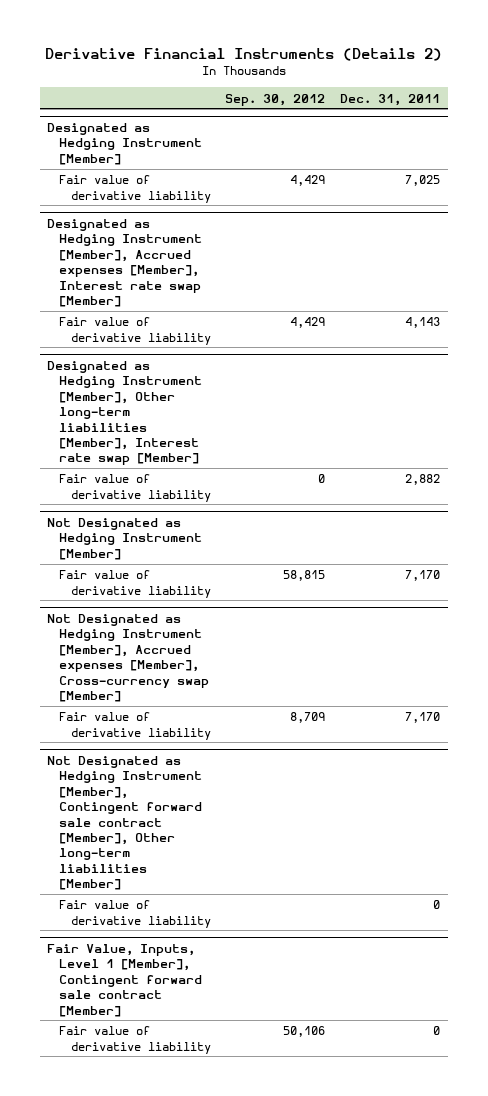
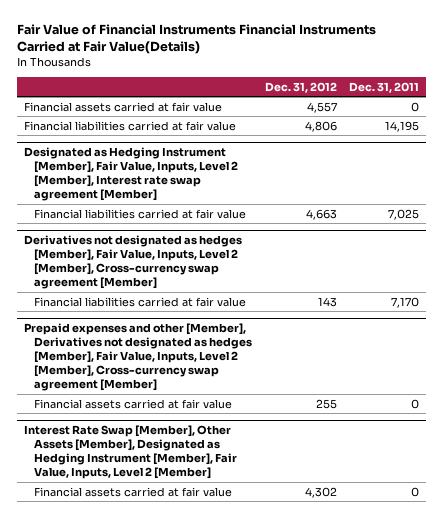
- Derivative Financial Instruments (Details 2)
+ Fair Value of Financial Instruments Financial Instruments Carried at Fair Value(Details)
- | Sep. 30, 2012 | Dec. 31, 2011
+ | Dec. 31, 2012 | Dec. 31, 2011
- Designated as Hedging Instrument [Member]
- Fair value of derivative liability | 4,429 | 7,025
- Designated as Hedging Instrument [Member], Accrued expenses [Member], Interest rate swap [Member]
- Fair value of derivative liability | 4,429 | 4,143
- Designated as Hedging Instrument [Member], Other long-term liabilities [Member], Interest rate swap [Member]
- Fair value of derivative liability | 0 | 2,882
- Not Designated as Hedging Instrument [Member]
- Fair value of derivative liability | 58,815 | 7,170
- Not Designated as Hedging Instrument [Member], Accrued expenses [Member], Cross-currency swap [Member]
- Fair value of derivative liability | 8,709 | 7,170
- Not Designated as Hedging Instrument [Member], Contingent forward sale contract [Member], Other long-term liabilities [Member]
- Fair value of derivative liability | | 0
- Fair Value, Inputs, Level 1 [Member], Contingent forward sale contract [Member]
- Fair value of derivative liability | 50,106 | 0
+ Financial assets carried at fair value | 4,557 | 0
+ Financial liabilities carried at fair value | 4,806 | 14,195
+ Designated as Hedging Instrument [Member], Fair Value, Inputs, Level 2 [Member], Interest rate swap agreement [Member]
+ Financial liabilities carried at fair value | 4,663 | 7,025
+ Derivatives not designated as hedges [Member], Fair Value, Inputs, Level 2 [Member], Cross-currency swap agreement [Member]
+ Financial liabilities carried at fair value | 143 | 7,170
+ Prepaid expenses and other [Member], Derivatives not designated as hedges [Member], Fair Value, Inputs, Level 2 [Member], Cross-currency swap agreement [Member]
+ Financial assets carried at fair value | 255 | 0
+ Interest Rate Swap [Member], Other Assets [Member], Designated as Hedging Instrument [Member], Fair Value, Inputs, Level 2 [Member]
+ Financial assets carried at fair value | 4,302 | 0

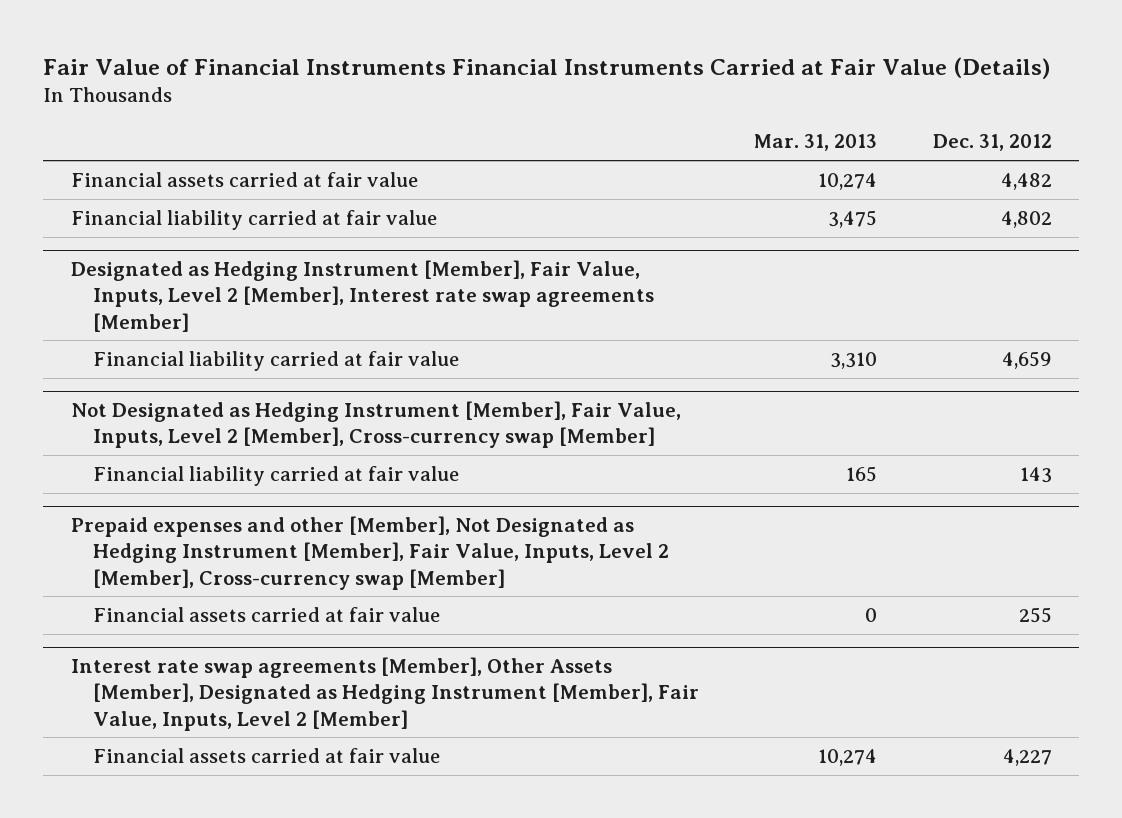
- Fair Value of Financial Instruments Financial Instruments Carried at Fair Value(Details)
+ Fair Value of Financial Instruments Financial Instruments Carried at Fair Value (Details)
- | Dec. 31, 2012 | Dec. 31, 2011
+ | Mar. 31, 2013 | Dec. 31, 2012
- Financial assets carried at fair value | 4,557 | 0
- Financial liabilities carried at fair value | 4,806 | 14,195
- Designated as Hedging Instrument [Member], Fair Value, Inputs, Level 2 [Member], Interest rate swap agreement [Member]
- Financial liabilities carried at fair value | 4,663 | 7,025
- Derivatives not designated as hedges [Member], Fair Value, Inputs, Level 2 [Member], Cross-currency swap agreement [Member]
- Financial liabilities carried at fair value | 143 | 7,170
- Prepaid expenses and other [Member], Derivatives not designated as hedges [Member], Fair Value, Inputs, Level 2 [Member], Cross-currency swap agreement [Member]
+ Financial assets carried at fair value | 10,274 | 4,482
+ Financial liability carried at fair value | 3,475 | 4,802
+ Designated as Hedging Instrument [Member], Fair Value, Inputs, Level 2 [Member], Interest rate swap agreements [Member]
+ Financial liability carried at fair value | 3,310 | 4,659
+ Not Designated as Hedging Instrument [Member], Fair Value, Inputs, Level 2 [Member], Cross-currency swap [Member]
+ Financial liability carried at fair value | 165 | 143
+ Prepaid expenses and other [Member], Not Designated as Hedging Instrument [Member], Fair Value, Inputs, Level 2 [Member], Cross-currency swap [Member]
- Interest Rate Swap [Member], Other Assets [Member], Designated as Hedging Instrument [Member], Fair Value, Inputs, Level 2 [Member]
- Financial assets carried at fair value | 4,302 | 0
+ Interest rate swap agreements [Member], Other Assets [Member], Designated as Hedging Instrument [Member], Fair Value, Inputs, Level 2 [Member]
+ Financial assets carried at fair value | 10,274 | 4,227

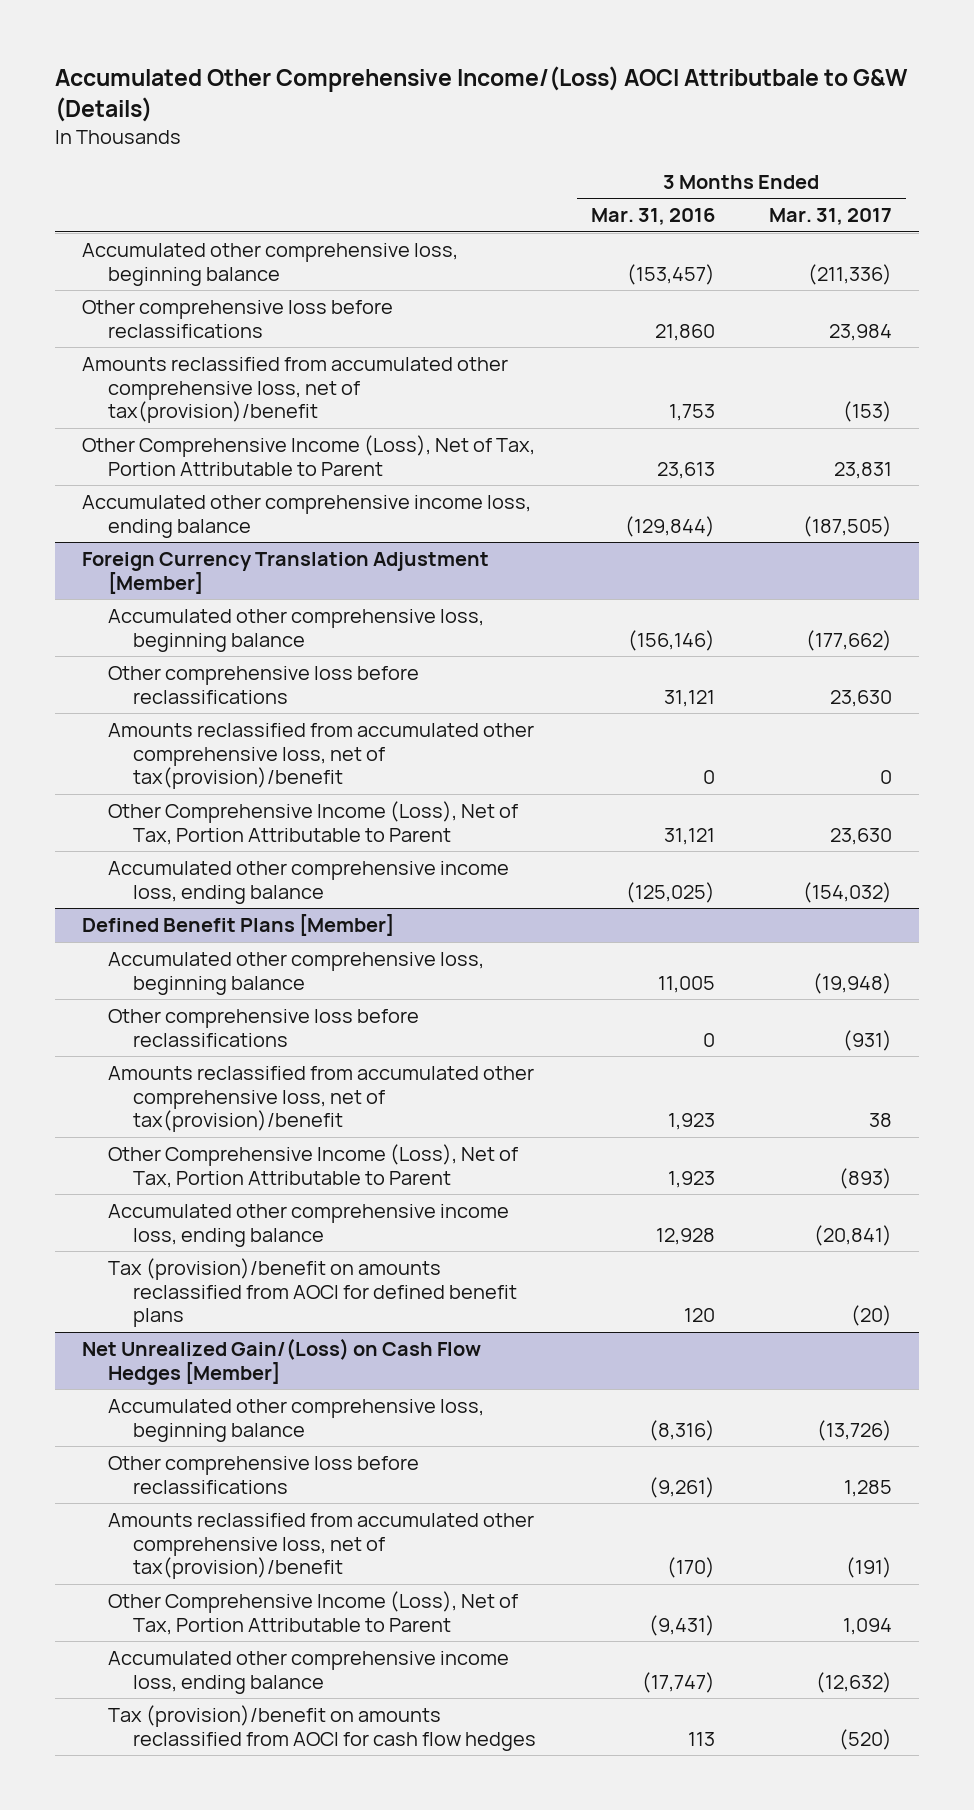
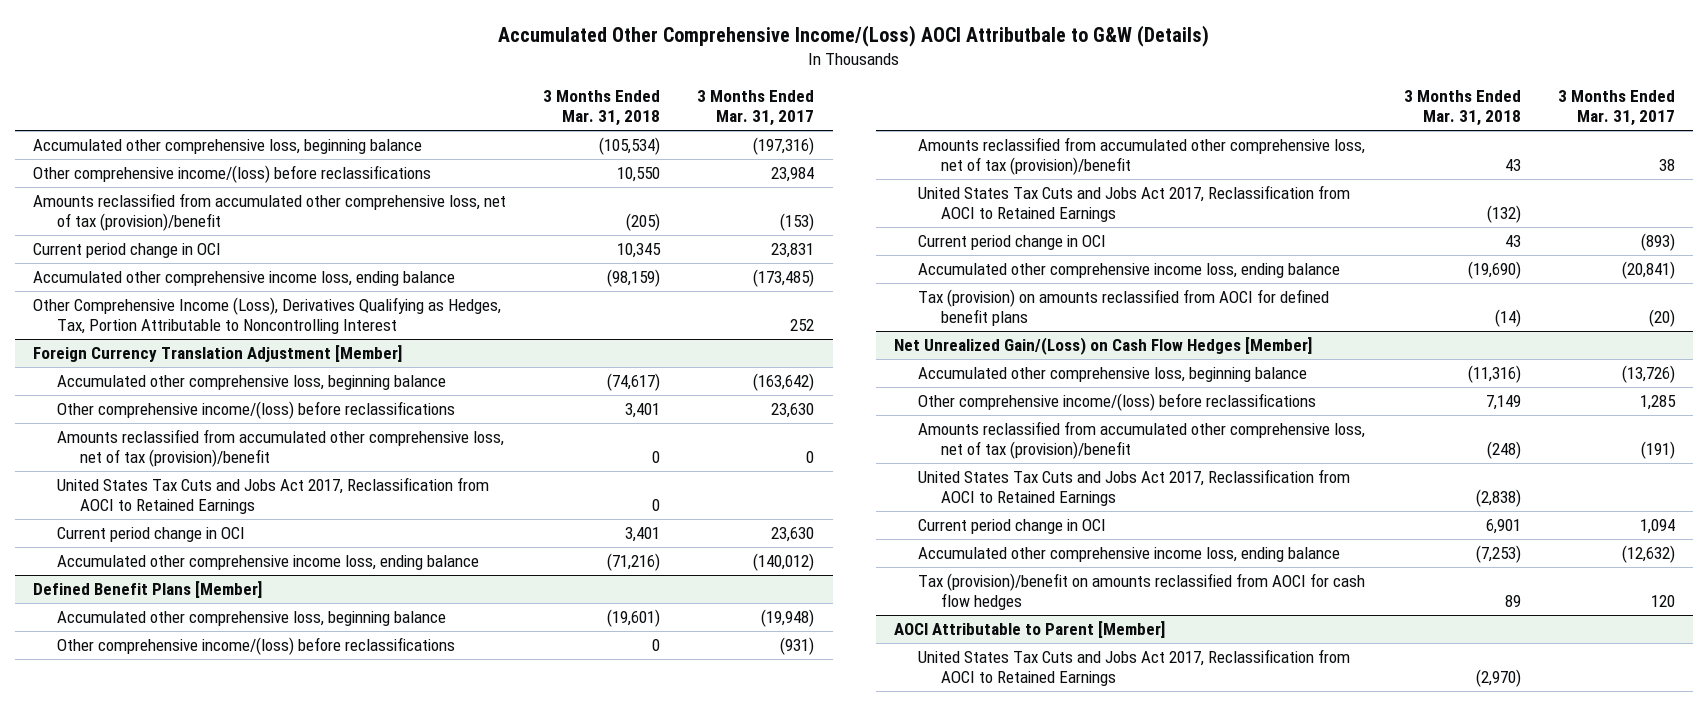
- | 3 Months Ended Mar. 31, 2016 | 3 Months Ended Mar. 31, 2017
+ | 3 Months Ended Mar. 31, 2018 | 3 Months Ended Mar. 31, 2017
- Accumulated other comprehensive loss, beginning balance | (153,457) | (211,336)
- Other comprehensive loss before reclassifications | 21,860 | 23,984
- Amounts reclassified from accumulated other comprehensive loss, net of tax(provision)/benefit | 1,753 | (153)
- Other Comprehensive Income (Loss), Net of Tax, Portion Attributable to Parent | 23,613 | 23,831
- Accumulated other comprehensive income loss, ending balance | (129,844) | (187,505)
+ Accumulated other comprehensive loss, beginning balance | (105,534) | (197,316)
+ Other comprehensive income/(loss) before reclassifications | 10,550 | 23,984
+ Amounts reclassified from accumulated other comprehensive loss, net of tax (provision)/benefit | (205) | (153)
+ Current period change in OCI | 10,345 | 23,831
+ Accumulated other comprehensive income loss, ending balance | (98,159) | (173,485)
+ Other Comprehensive Income (Loss), Derivatives Qualifying as Hedges, Tax, Portion Attributable to Noncontrolling Interest | | 252
@ Foreign Currency Translation Adjustment [Member]
- Accumulated other comprehensive loss, beginning balance | (156,146) | (177,662)
- Other comprehensive loss before reclassifications | 31,121 | 23,630
- Amounts reclassified from accumulated other comprehensive loss, net of tax(provision)/benefit | 0 | 0
- Other Comprehensive Income (Loss), Net of Tax, Portion Attributable to Parent | 31,121 | 23,630
- Accumulated other comprehensive income loss, ending balance | (125,025) | (154,032)
+ Accumulated other comprehensive loss, beginning balance | (74,617) | (163,642)
+ Other comprehensive income/(loss) before reclassifications | 3,401 | 23,630
+ Amounts reclassified from accumulated other comprehensive loss, net of tax (provision)/benefit | 0 | 0
+ United States Tax Cuts and Jobs Act 2017, Reclassification from AOCI to Retained Earnings | 0 |
+ Current period change in OCI | 3,401 | 23,630
+ Accumulated other comprehensive income loss, ending balance | (71,216) | (140,012)
@ Defined Benefit Plans [Member]
- Other comprehensive loss before reclassifications | 0 | (931)
- Amounts reclassified from accumulated other comprehensive loss, net of tax(provision)/benefit | 1,923 | 38
- Other Comprehensive Income (Loss), Net of Tax, Portion Attributable to Parent | 1,923 | (893)
+ Other comprehensive income/(loss) before reclassifications | 0 | (931)
+ Amounts reclassified from accumulated other comprehensive loss, net of tax (provision)/benefit | 43 | 38
+ United States Tax Cuts and Jobs Act 2017, Reclassification from AOCI to Retained Earnings | (132) |
+ Current period change in OCI | 43 | (893)
- Tax (provision)/benefit on amounts reclassified from AOCI for defined benefit plans | 120 | (20)
+ Tax (provision) on amounts reclassified from AOCI for defined benefit plans | (14) | (20)
@ Net Unrealized Gain/(Loss) on Cash Flow Hedges [Member]
- Other comprehensive loss before reclassifications | (9,261) | 1,285
- Amounts reclassified from accumulated other comprehensive loss, net of tax(provision)/benefit | (170) | (191)
- Other Comprehensive Income (Loss), Net of Tax, Portion Attributable to Parent | (9,431) | 1,094
+ Other comprehensive income/(loss) before reclassifications | 7,149 | 1,285
+ Amounts reclassified from accumulated other comprehensive loss, net of tax (provision)/benefit | (248) | (191)
+ United States Tax Cuts and Jobs Act 2017, Reclassification from AOCI to Retained Earnings | (2,838) |
+ Current period change in OCI | 6,901 | 1,094
- Tax (provision)/benefit on amounts reclassified from AOCI for cash flow hedges | 113 | (520)
+ Tax (provision)/benefit on amounts reclassified from AOCI for cash flow hedges | 89 | 120
+ AOCI Attributable to Parent [Member]
+ United States Tax Cuts and Jobs Act 2017, Reclassification from AOCI to Retained Earnings | (2,970) |

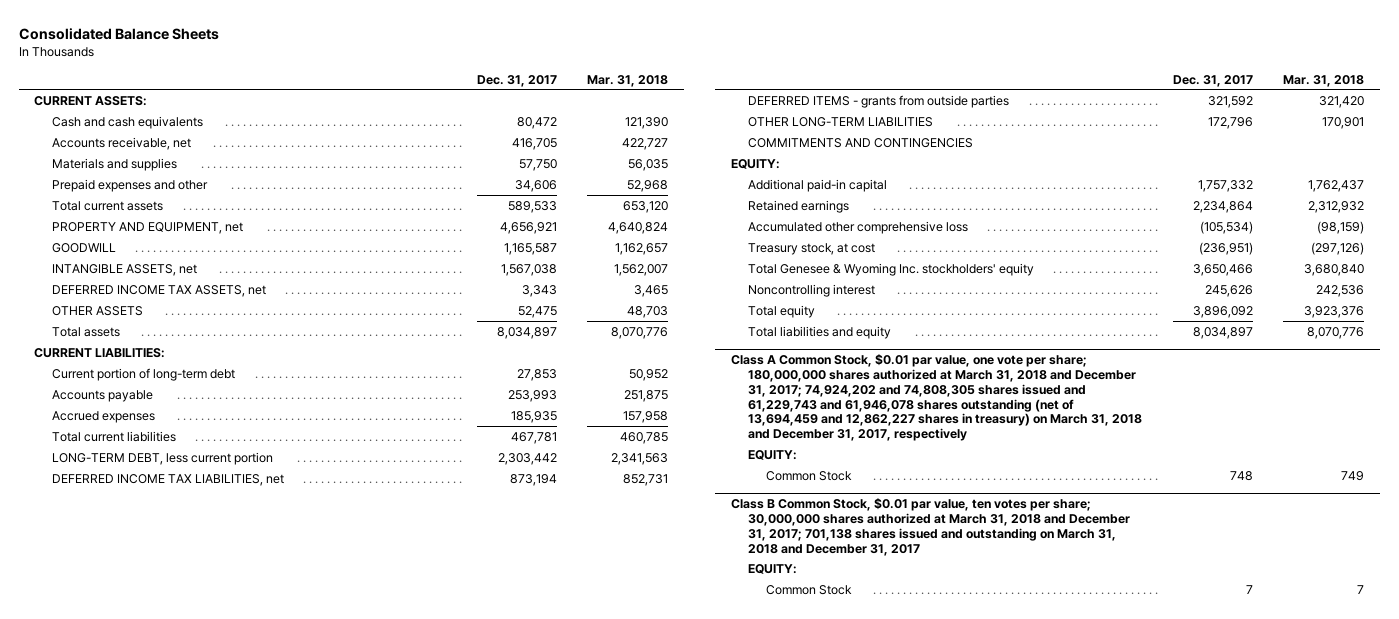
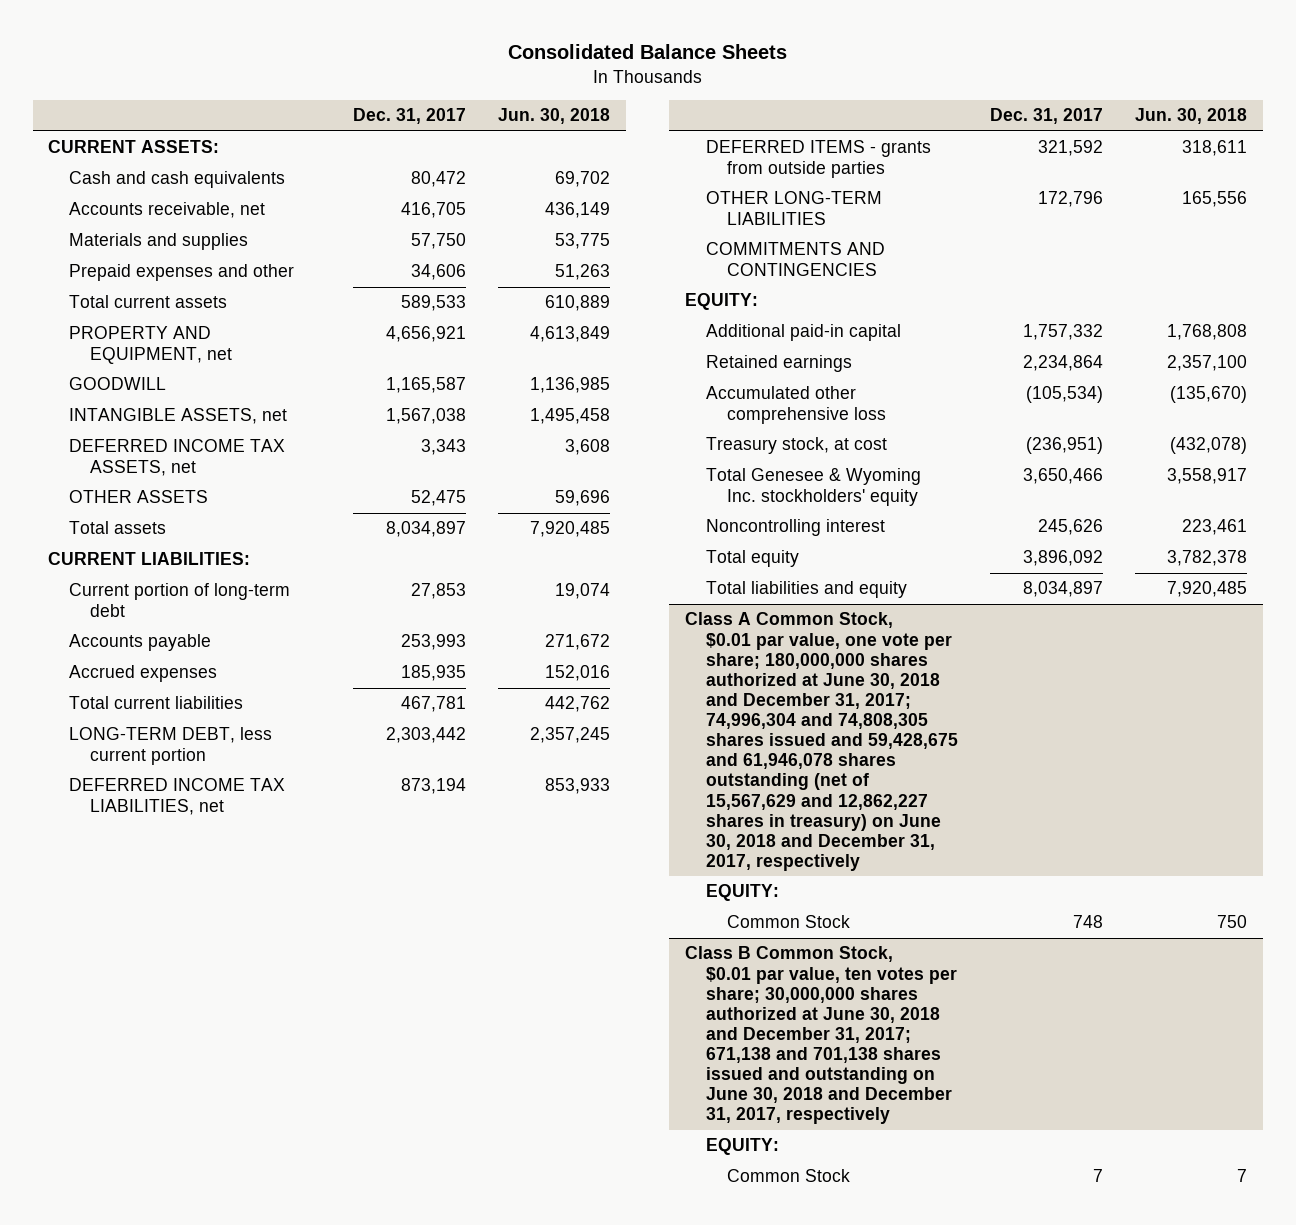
- | Dec. 31, 2017 | Mar. 31, 2018
+ | Dec. 31, 2017 | Jun. 30, 2018
- Class A Common Stock, $0.01 par value, one vote per share; 180,000,000 shares authorized at March 31, 2018 and December 31, 2017; 74,924,202 and 74,808,305 shares issued and 61,229,743 and 61,946,078 shares outstanding (net of 13,694,459 and 12,862,227 shares in treasury) on March 31, 2018 and December 31, 2017, respectively
+ Class A Common Stock, $0.01 par value, one vote per share; 180,000,000 shares authorized at June 30, 2018 and December 31, 2017; 74,996,304 and 74,808,305 shares issued and 59,428,675 and 61,946,078 shares outstanding (net of 15,567,629 and 12,862,227 shares in treasury) on June 30, 2018 and December 31, 2017, respectively
- Class B Common Stock, $0.01 par value, ten votes per share; 30,000,000 shares authorized at March 31, 2018 and December 31, 2017; 701,138 shares issued and outstanding on March 31, 2018 and December 31, 2017
+ Class B Common Stock, $0.01 par value, ten votes per share; 30,000,000 shares authorized at June 30, 2018 and December 31, 2017; 671,138 and 701,138 shares issued and outstanding on June 30, 2018 and December 31, 2017, respectively

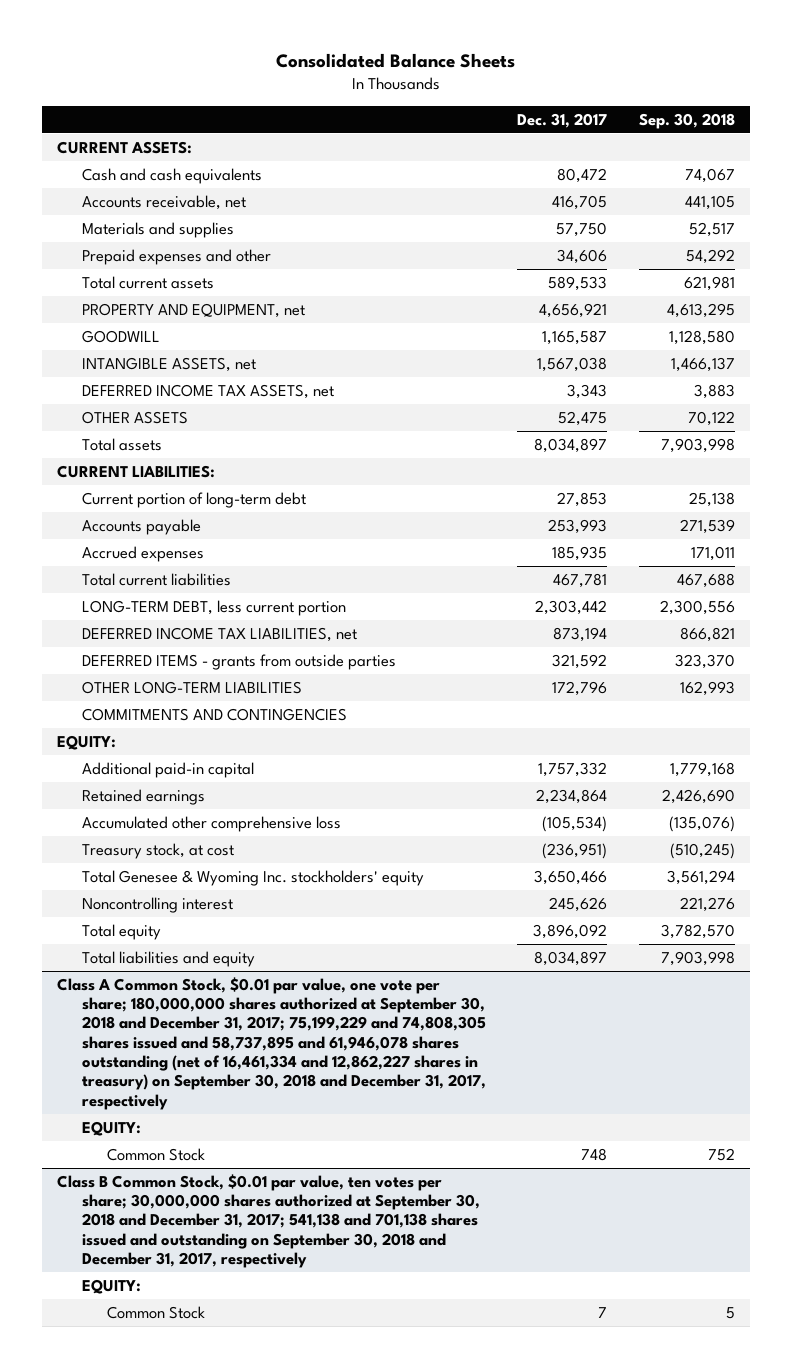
- | Dec. 31, 2017 | Jun. 30, 2018
+ | Dec. 31, 2017 | Sep. 30, 2018
- Class A Common Stock, $0.01 par value, one vote per share; 180,000,000 shares authorized at June 30, 2018 and December 31, 2017; 74,996,304 and 74,808,305 shares issued and 59,428,675 and 61,946,078 shares outstanding (net of 15,567,629 and 12,862,227 shares in treasury) on June 30, 2018 and December 31, 2017, respectively
+ Class A Common Stock, $0.01 par value, one vote per share; 180,000,000 shares authorized at September 30, 2018 and December 31, 2017; 75,199,229 and 74,808,305 shares issued and 58,737,895 and 61,946,078 shares outstanding (net of 16,461,334 and 12,862,227 shares in treasury) on September 30, 2018 and December 31, 2017, respectively
- Class B Common Stock, $0.01 par value, ten votes per share; 30,000,000 shares authorized at June 30, 2018 and December 31, 2017; 671,138 and 701,138 shares issued and outstanding on June 30, 2018 and December 31, 2017, respectively
+ Class B Common Stock, $0.01 par value, ten votes per share; 30,000,000 shares authorized at September 30, 2018 and December 31, 2017; 541,138 and 701,138 shares issued and outstanding on September 30, 2018 and December 31, 2017, respectively

